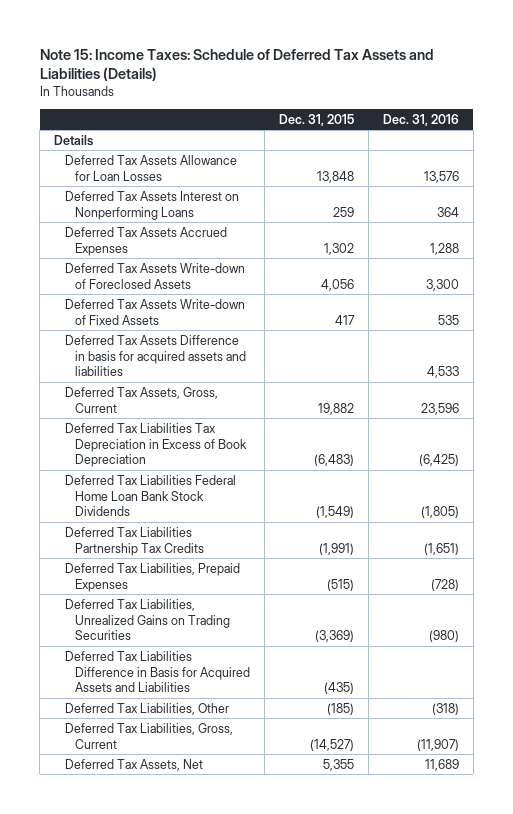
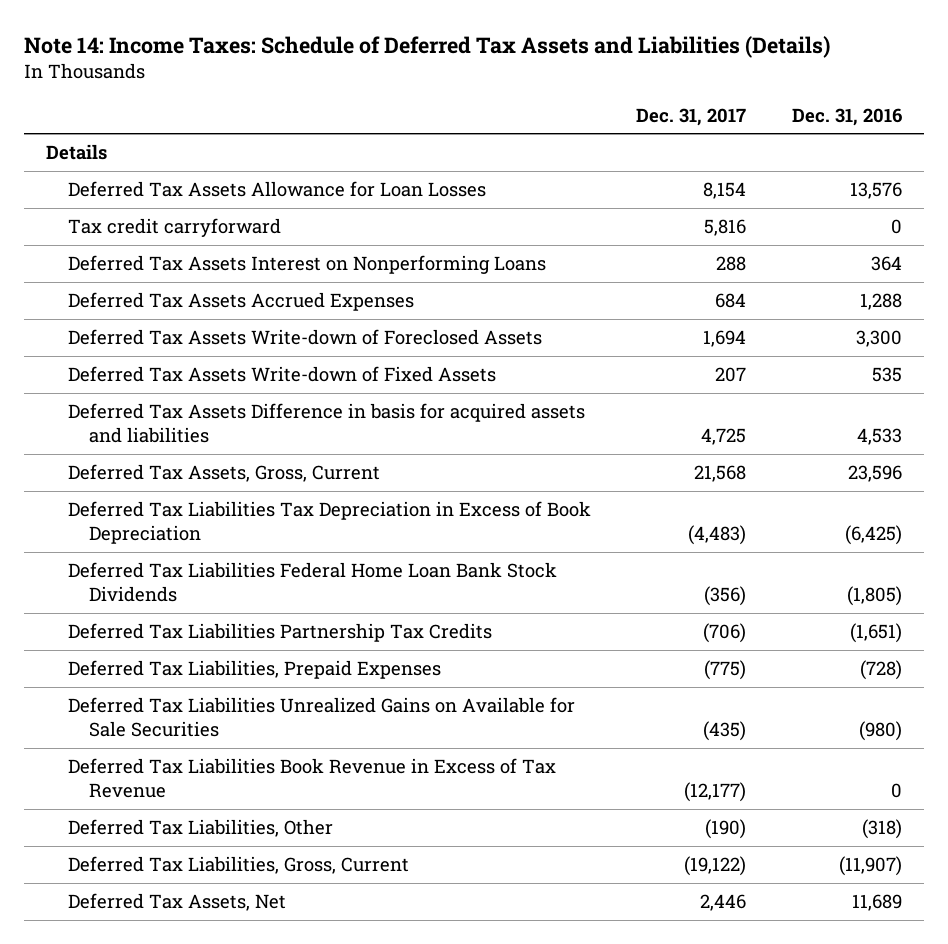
- Note 15: Income Taxes: Schedule of Deferred Tax Assets and Liabilities (Details)
+ Note 14: Income Taxes: Schedule of Deferred Tax Assets and Liabilities (Details)
- | Dec. 31, 2015 | Dec. 31, 2016
+ | Dec. 31, 2017 | Dec. 31, 2016
+ Tax credit carryforward | 5,816 | 0
- Deferred Tax Liabilities, Unrealized Gains on Trading Securities | (3,369) | (980)
- Deferred Tax Liabilities Difference in Basis for Acquired Assets and Liabilities | (435) |
+ Deferred Tax Liabilities Unrealized Gains on Available for Sale Securities | (435) | (980)
+ Deferred Tax Liabilities Book Revenue in Excess of Tax Revenue | (12,177) | 0

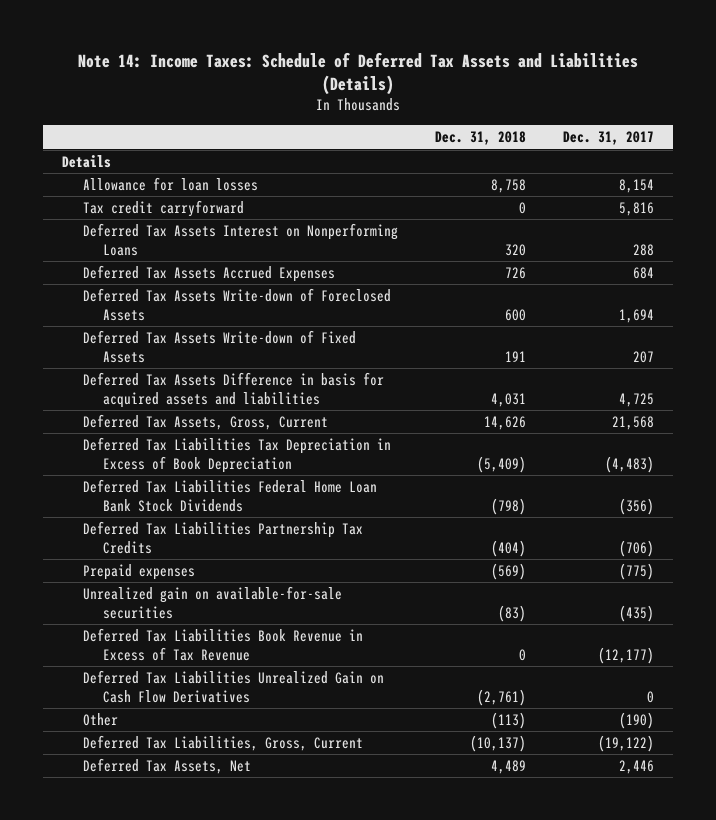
- | Dec. 31, 2017 | Dec. 31, 2016
+ | Dec. 31, 2018 | Dec. 31, 2017
- Deferred Tax Assets Allowance for Loan Losses | 8,154 | 13,576
+ Allowance for loan losses | 8,758 | 8,154
- Deferred Tax Liabilities, Prepaid Expenses | (775) | (728)
- Deferred Tax Liabilities Unrealized Gains on Available for Sale Securities | (435) | (980)
+ Prepaid expenses | (569) | (775)
+ Unrealized gain on available-for-sale securities | (83) | (435)
- Deferred Tax Liabilities, Other | (190) | (318)
+ Deferred Tax Liabilities Unrealized Gain on Cash Flow Derivatives | (2,761) | 0
+ Other | (113) | (190)

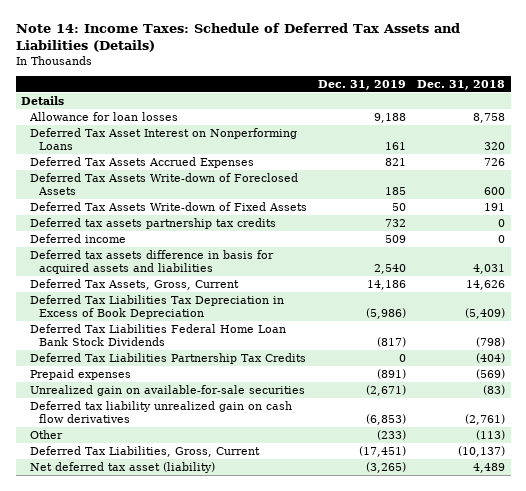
- | Dec. 31, 2018 | Dec. 31, 2017
+ | Dec. 31, 2019 | Dec. 31, 2018
- Tax credit carryforward | 0 | 5,816
- Deferred Tax Assets Interest on Nonperforming Loans | 320 | 288
+ Deferred Tax Asset Interest on Nonperforming Loans | 161 | 320
- Deferred Tax Assets Difference in basis for acquired assets and liabilities | 4,031 | 4,725
+ Deferred tax assets partnership tax credits | 732 | 0
+ Deferred income | 509 | 0
+ Deferred tax assets difference in basis for acquired assets and liabilities | 2,540 | 4,031
- Deferred Tax Liabilities Book Revenue in Excess of Tax Revenue | 0 | (12,177)
- Deferred Tax Liabilities Unrealized Gain on Cash Flow Derivatives | (2,761) | 0
+ Deferred tax liability unrealized gain on cash flow derivatives | (6,853) | (2,761)
- Deferred Tax Assets, Net | 4,489 | 2,446
+ Net deferred tax asset (liability) | (3,265) | 4,489

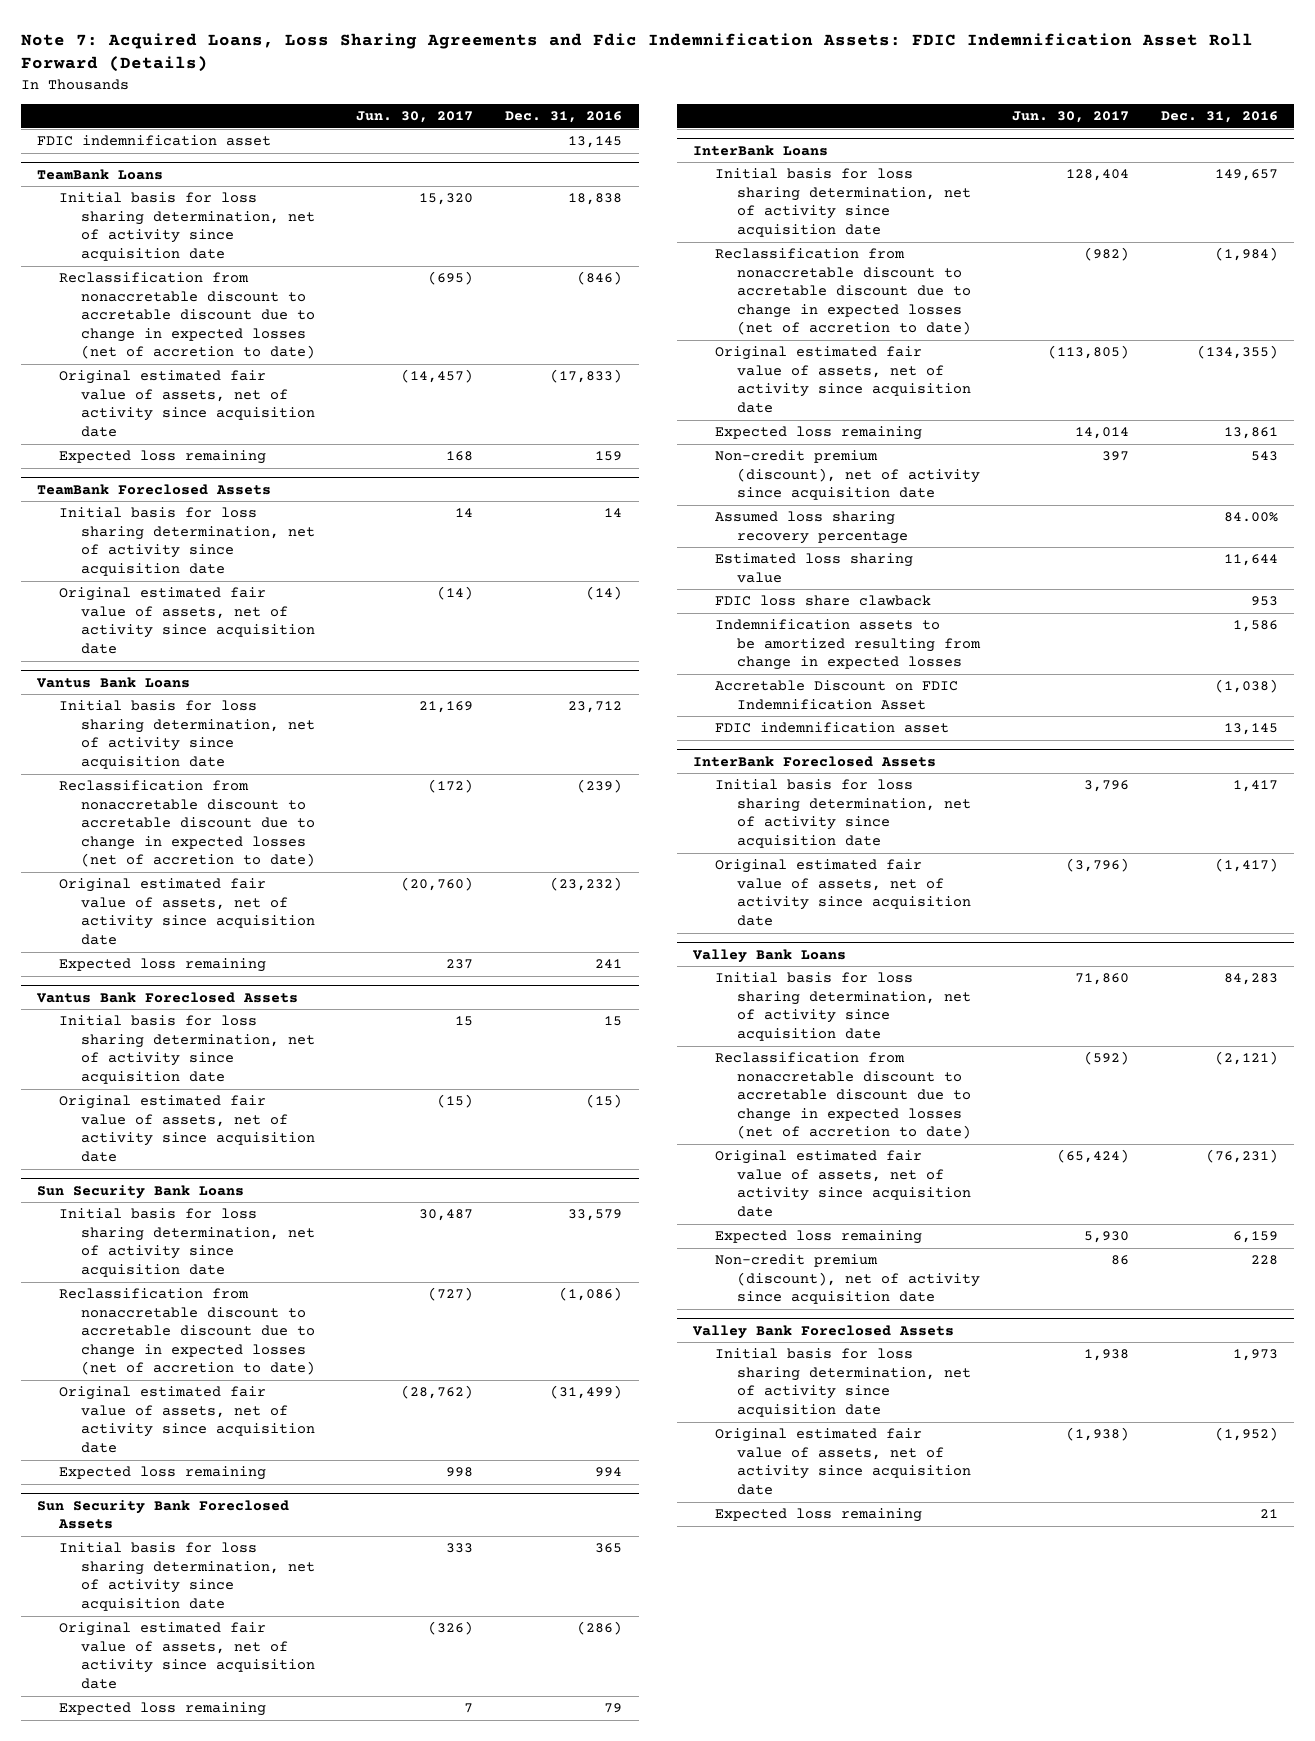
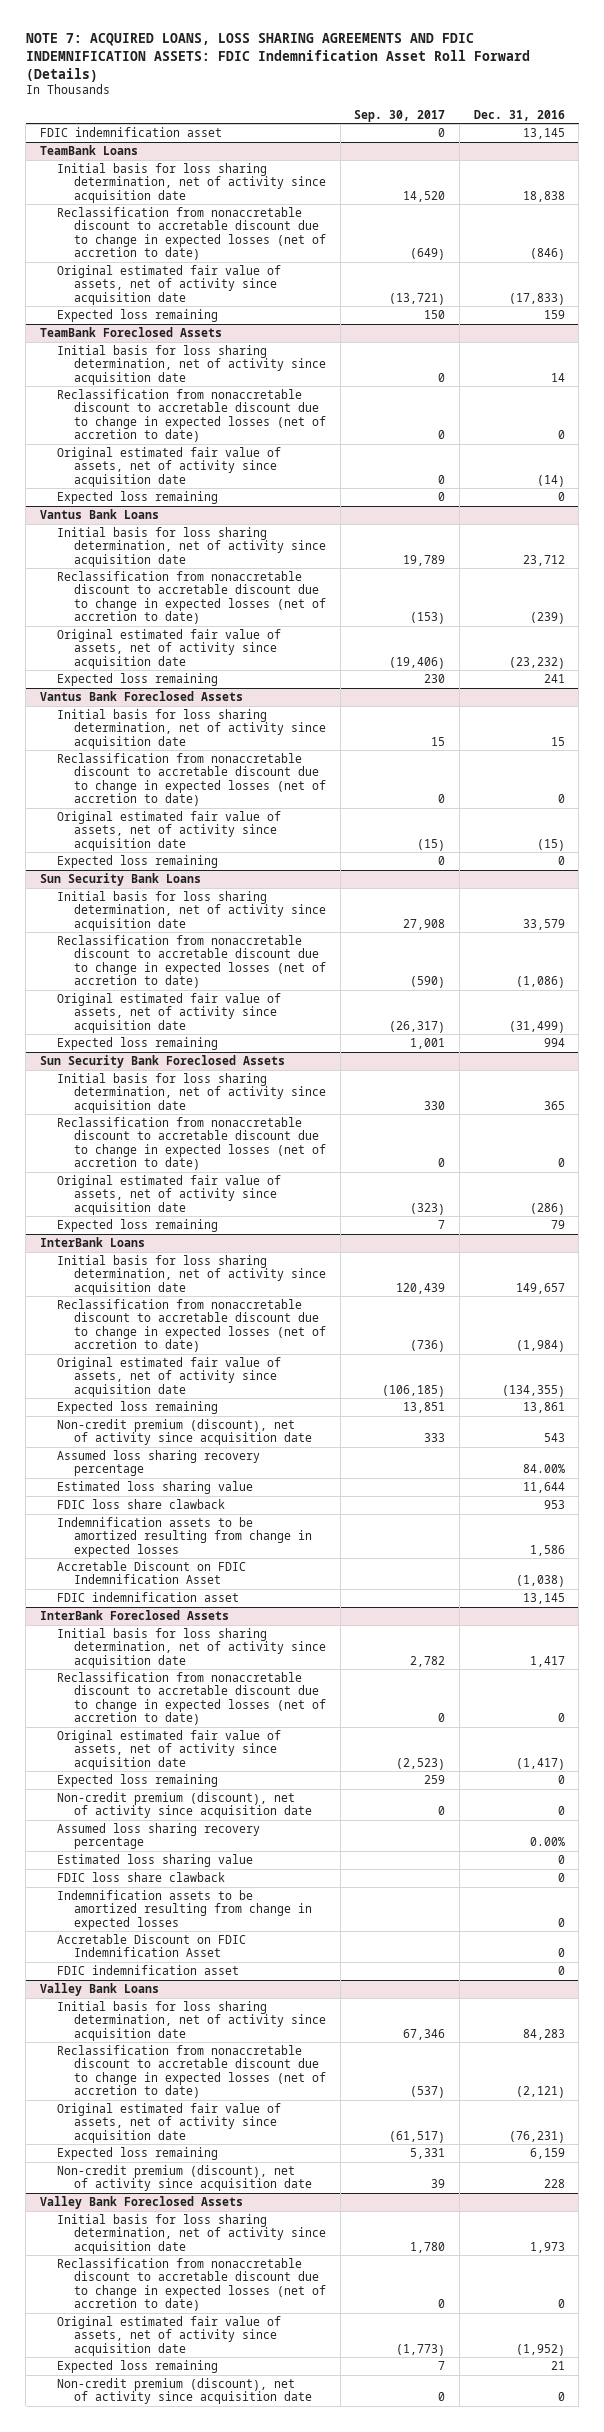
- Note 7: Acquired Loans, Loss Sharing Agreements and Fdic Indemnification Assets: FDIC Indemnification Asset Roll Forward (Details)
+ NOTE 7: ACQUIRED LOANS, LOSS SHARING AGREEMENTS AND FDIC INDEMNIFICATION ASSETS: FDIC Indemnification Asset Roll Forward (Details)
- | Jun. 30, 2017 | Dec. 31, 2016
+ | Sep. 30, 2017 | Dec. 31, 2016
@ TeamBank Foreclosed Assets
+ Reclassification from nonaccretable discount to accretable discount due to change in expected losses (net of accretion to date) | 0 | 0
+ Expected loss remaining | 0 | 0
@ Vantus Bank Foreclosed Assets
+ Reclassification from nonaccretable discount to accretable discount due to change in expected losses (net of accretion to date) | 0 | 0
+ Expected loss remaining | 0 | 0
@ Sun Security Bank Foreclosed Assets
+ Reclassification from nonaccretable discount to accretable discount due to change in expected losses (net of accretion to date) | 0 | 0
@ InterBank Foreclosed Assets
+ Reclassification from nonaccretable discount to accretable discount due to change in expected losses (net of accretion to date) | 0 | 0
+ Expected loss remaining | 259 | 0
+ Non-credit premium (discount), net of activity since acquisition date | 0 | 0
+ Assumed loss sharing recovery percentage | | 0.00%
+ Estimated loss sharing value | | 0
+ FDIC loss share clawback | | 0
+ Indemnification assets to be amortized resulting from change in expected losses | | 0
+ Accretable Discount on FDIC Indemnification Asset | | 0
+ FDIC indemnification asset | | 0
@ Valley Bank Foreclosed Assets
+ Reclassification from nonaccretable discount to accretable discount due to change in expected losses (net of accretion to date) | 0 | 0
+ Non-credit premium (discount), net of activity since acquisition date | 0 | 0

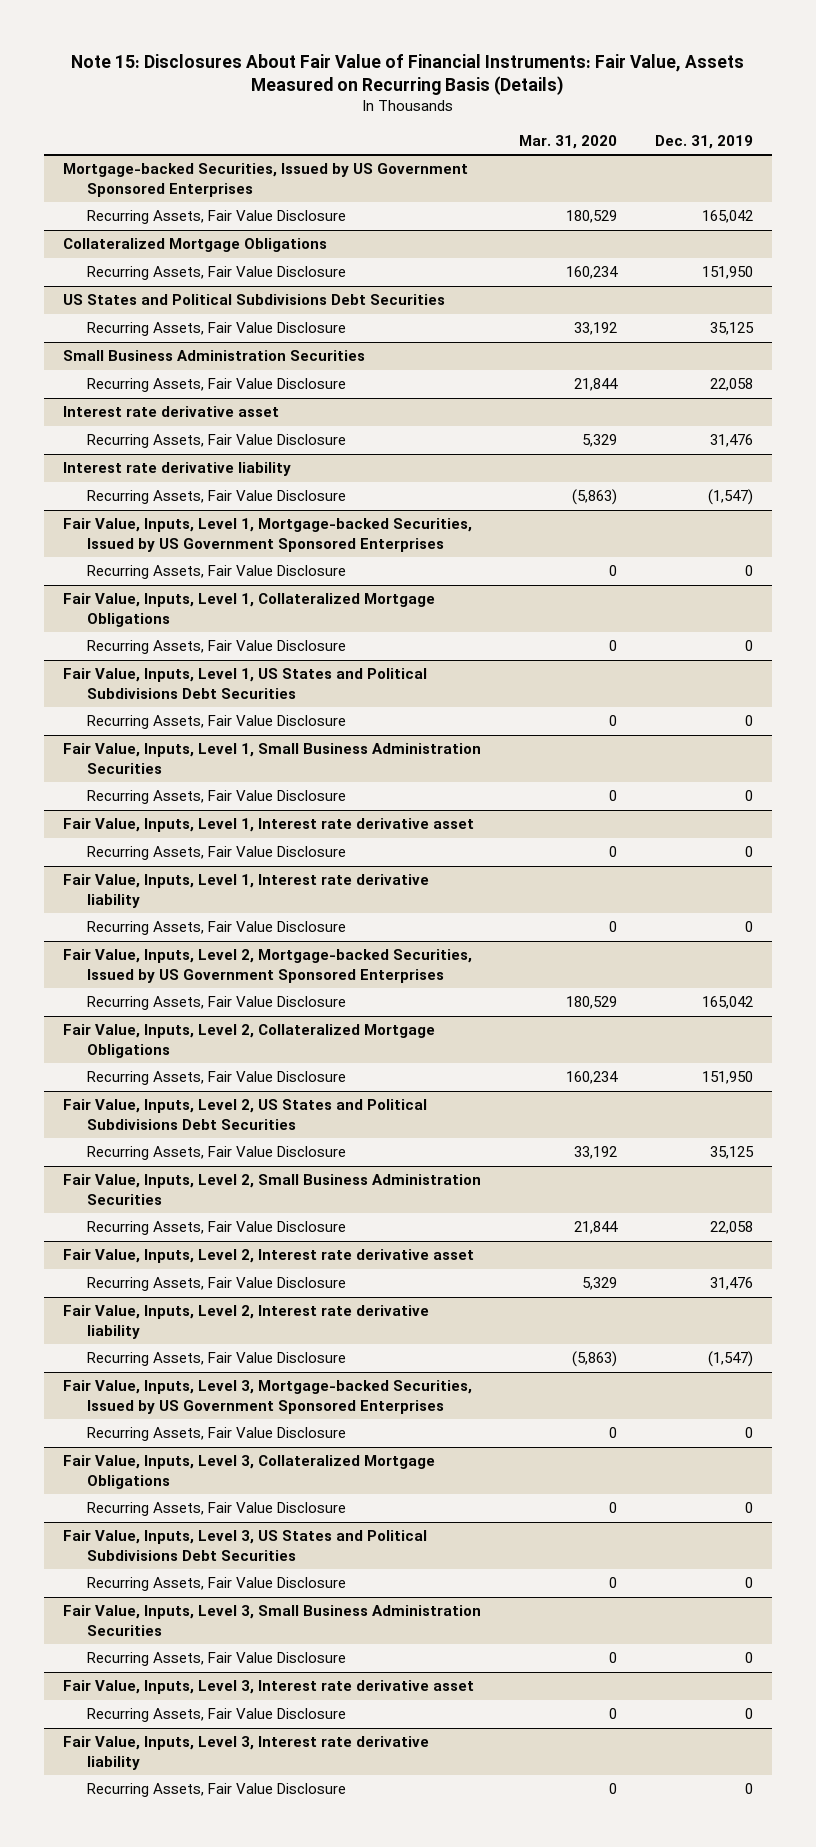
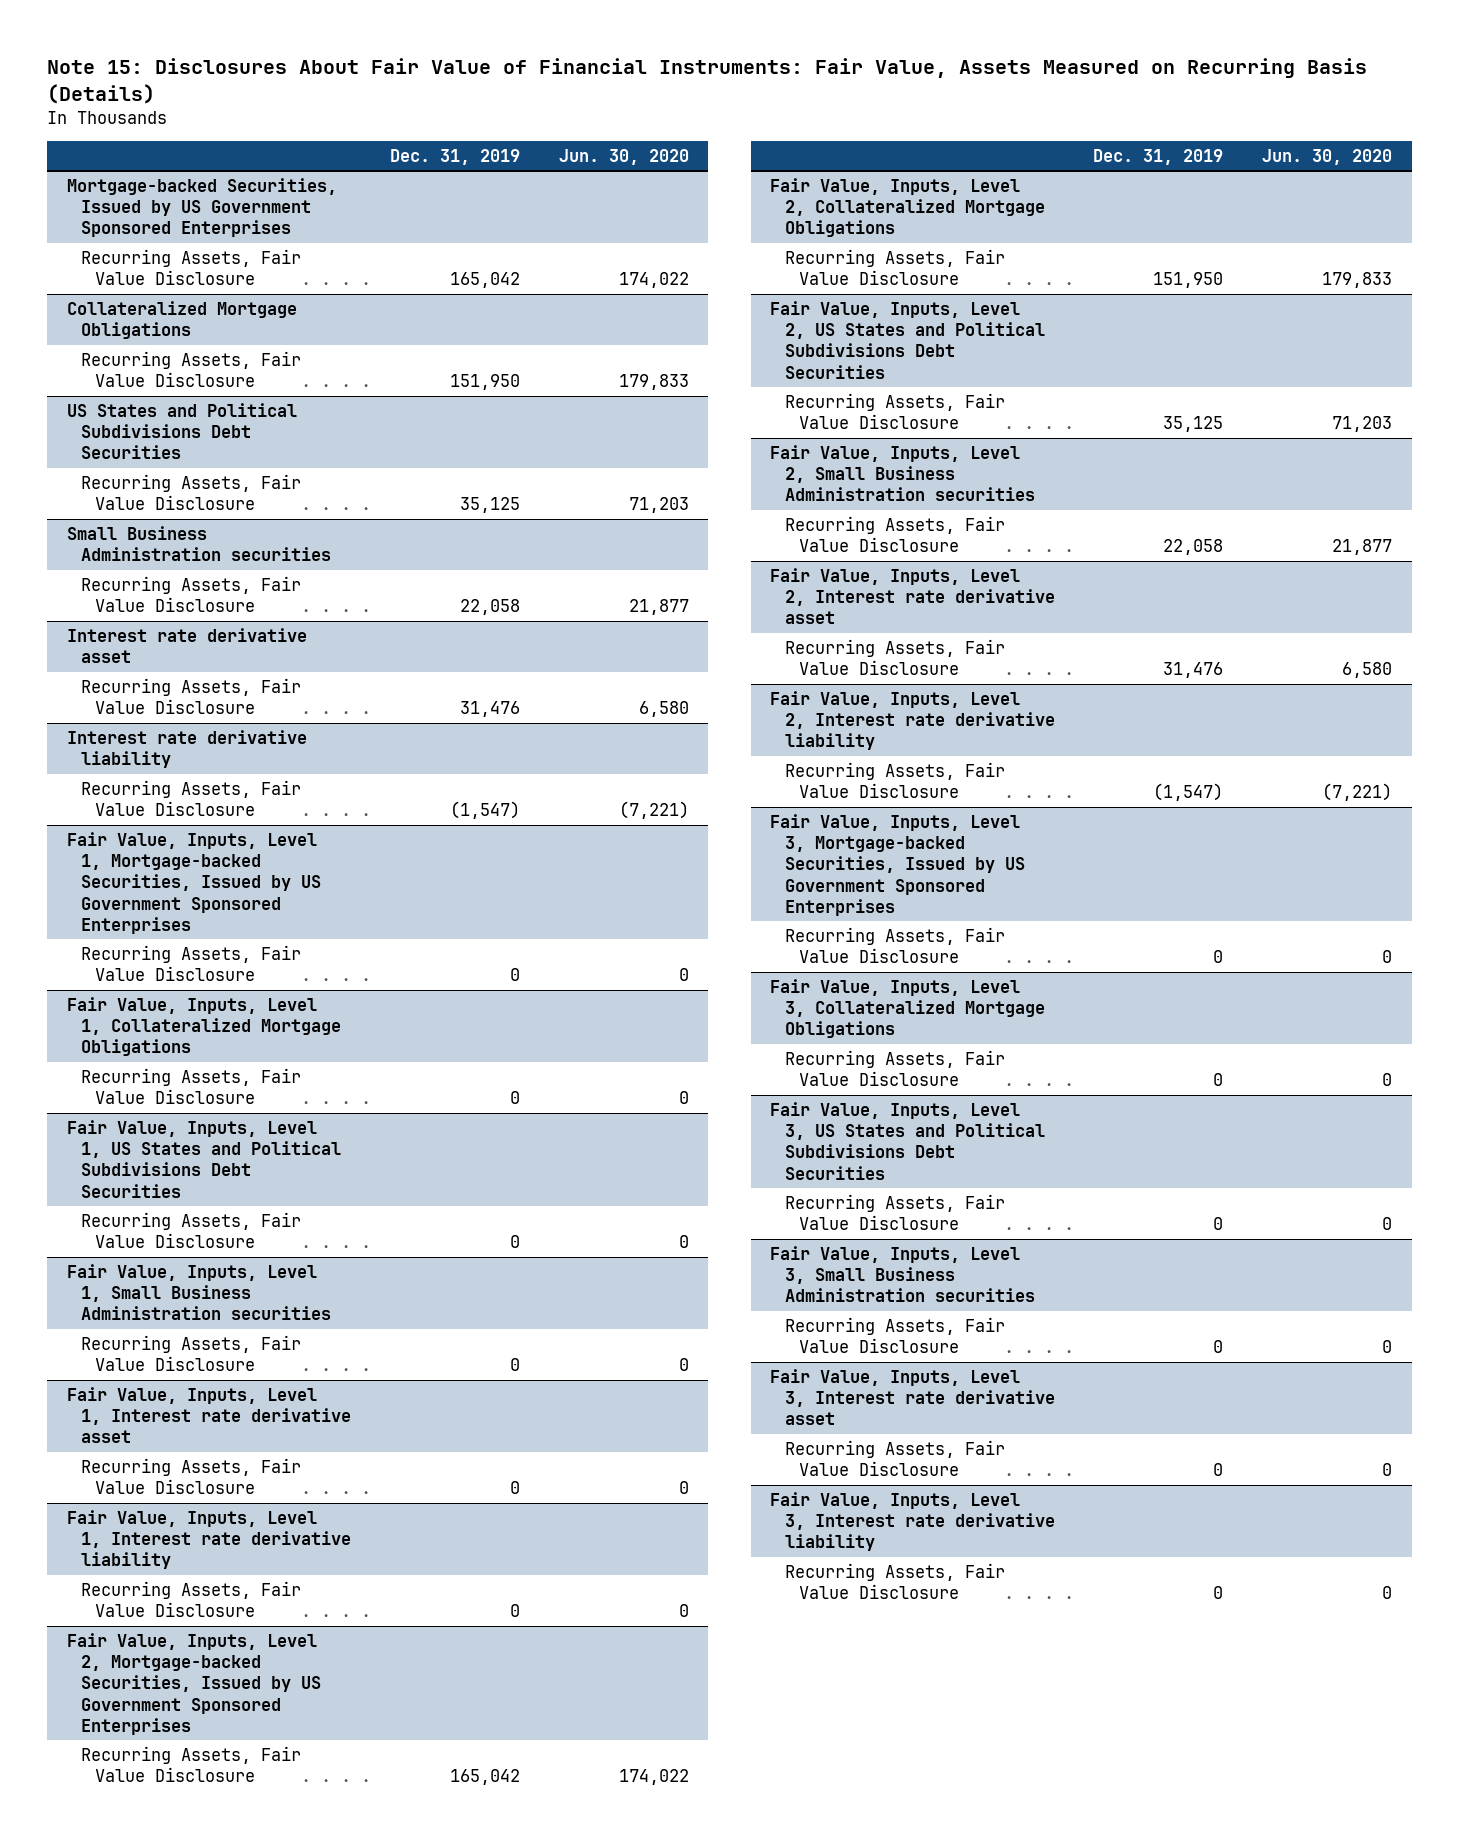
- | Mar. 31, 2020 | Dec. 31, 2019
+ | Dec. 31, 2019 | Jun. 30, 2020
- Small Business Administration Securities
+ Small Business Administration securities
- Fair Value, Inputs, Level 1, Small Business Administration Securities
+ Fair Value, Inputs, Level 1, Small Business Administration securities
- Fair Value, Inputs, Level 2, Small Business Administration Securities
+ Fair Value, Inputs, Level 2, Small Business Administration securities
- Fair Value, Inputs, Level 3, Small Business Administration Securities
+ Fair Value, Inputs, Level 3, Small Business Administration securities

